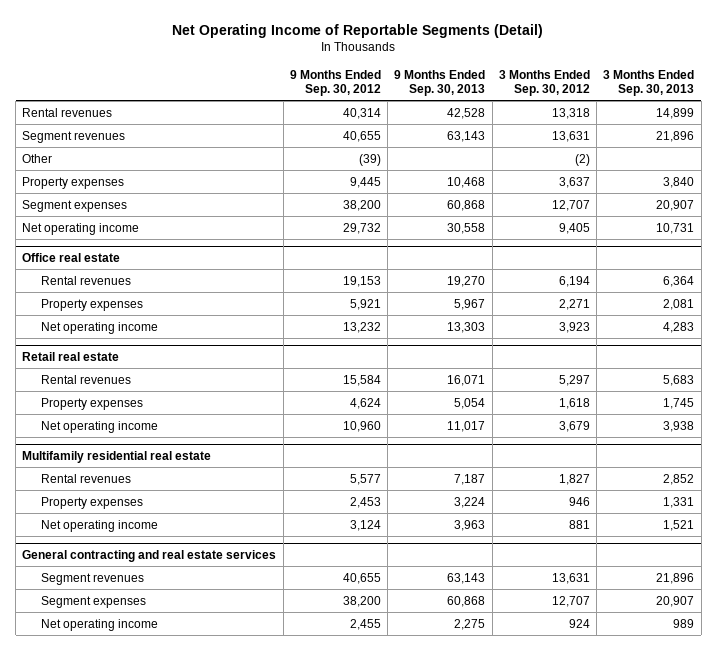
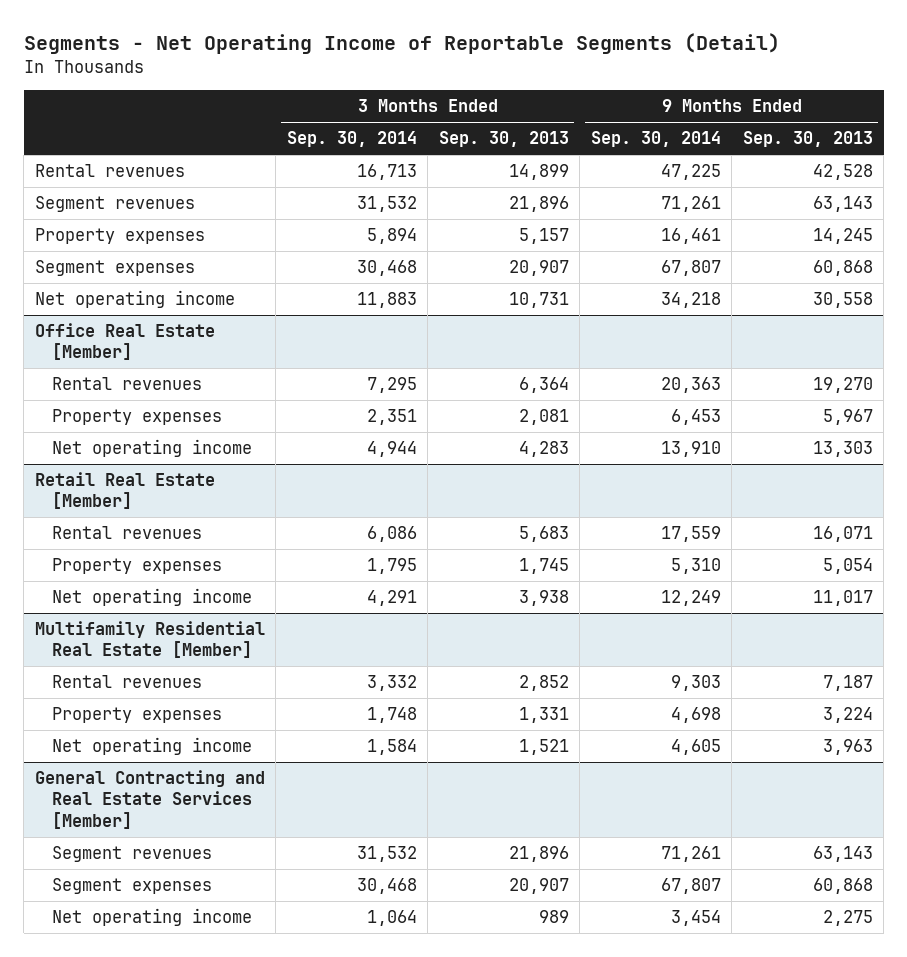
- Net Operating Income of Reportable Segments (Detail)
+ Segments - Net Operating Income of Reportable Segments (Detail)
- | 9 Months Ended Sep. 30, 2012 | 9 Months Ended Sep. 30, 2013 | 3 Months Ended Sep. 30, 2012 | 3 Months Ended Sep. 30, 2013
+ | 3 Months Ended Sep. 30, 2014 | 3 Months Ended Sep. 30, 2013 | 9 Months Ended Sep. 30, 2014 | 9 Months Ended Sep. 30, 2013
- Other | (39) | | (2) |
- Property expenses | 9,445 | 10,468 | 3,637 | 3,840
+ Property expenses | 5,894 | 5,157 | 16,461 | 14,245
- Office real estate
+ Office Real Estate [Member]
- Retail real estate
+ Retail Real Estate [Member]
- Multifamily residential real estate
+ Multifamily Residential Real Estate [Member]
- General contracting and real estate services
+ General Contracting and Real Estate Services [Member]

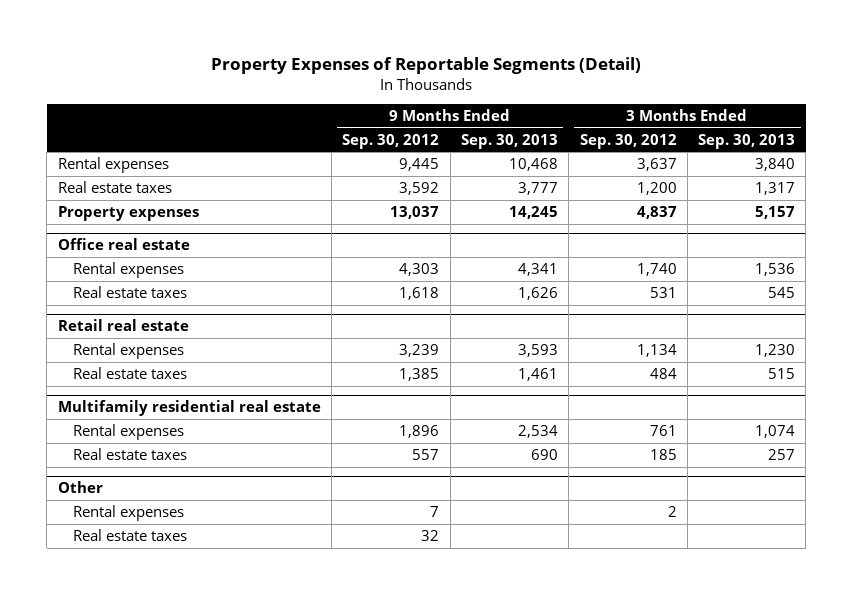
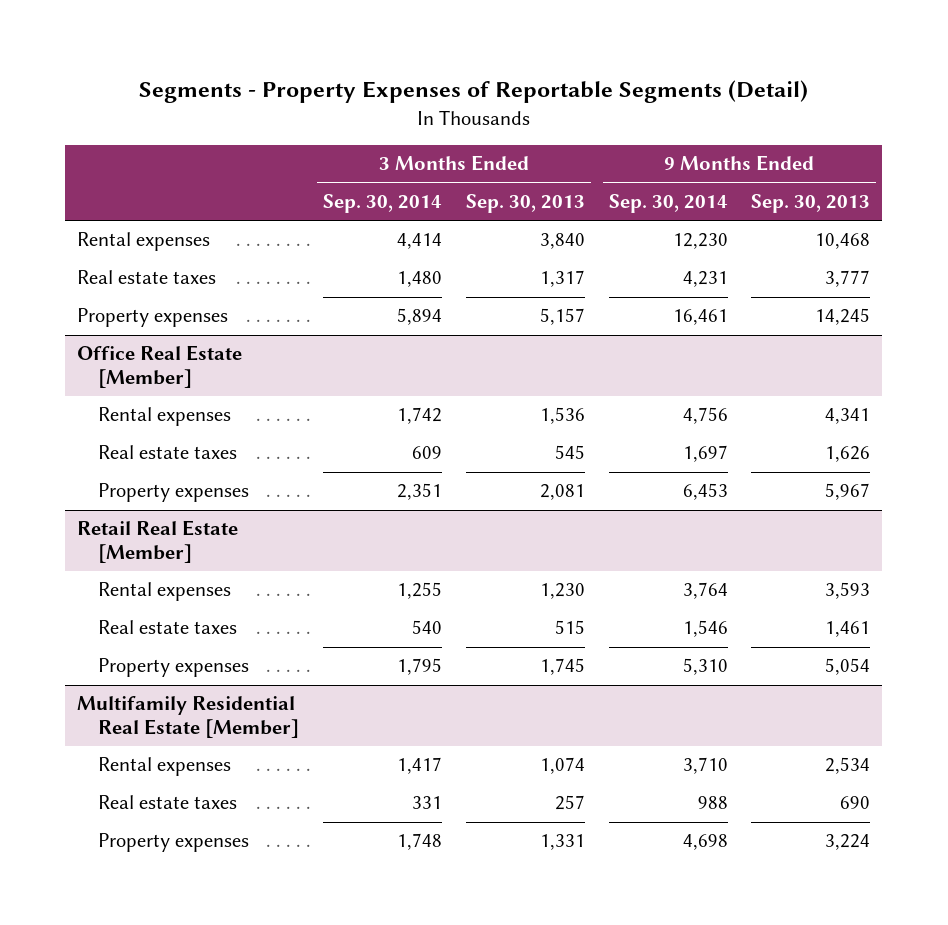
- Property Expenses of Reportable Segments (Detail)
+ Segments - Property Expenses of Reportable Segments (Detail)
- | 9 Months Ended Sep. 30, 2012 | 9 Months Ended Sep. 30, 2013 | 3 Months Ended Sep. 30, 2012 | 3 Months Ended Sep. 30, 2013
+ | 3 Months Ended Sep. 30, 2014 | 3 Months Ended Sep. 30, 2013 | 9 Months Ended Sep. 30, 2014 | 9 Months Ended Sep. 30, 2013
- Office real estate
+ Office Real Estate [Member]
- Retail real estate
+ Property expenses | 2,351 | 2,081 | 6,453 | 5,967
+ Retail Real Estate [Member]
- Multifamily residential real estate
+ Property expenses | 1,795 | 1,745 | 5,310 | 5,054
+ Multifamily Residential Real Estate [Member]
- Other
- Rental expenses | 7 | | 2 |
- Real estate taxes | 32 | | |
+ Property expenses | 1,748 | 1,331 | 4,698 | 3,224

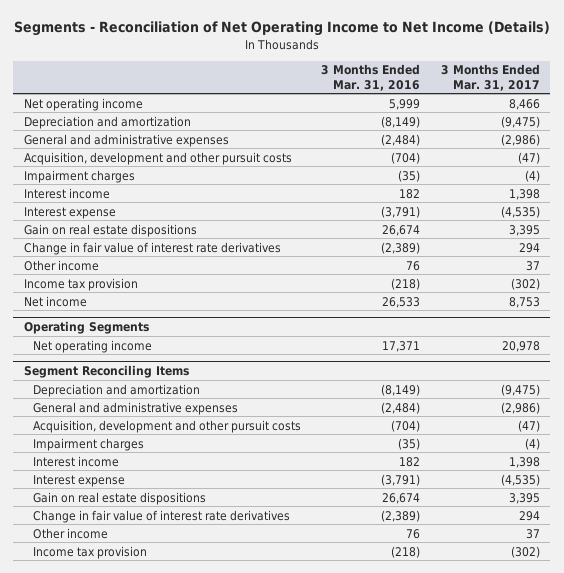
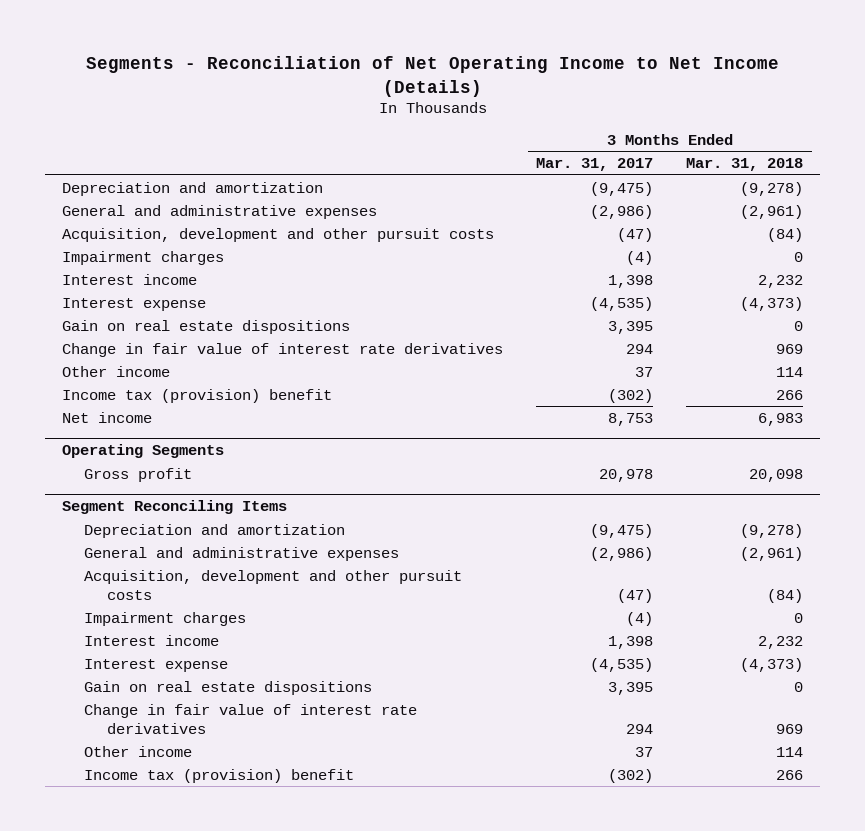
- | 3 Months Ended Mar. 31, 2016 | 3 Months Ended Mar. 31, 2017
+ | 3 Months Ended Mar. 31, 2017 | 3 Months Ended Mar. 31, 2018
- Net operating income | 5,999 | 8,466
- Income tax provision | (218) | (302)
+ Income tax (provision) benefit | (302) | 266
@ Operating Segments
- Net operating income | 17,371 | 20,978
+ Gross profit | 20,978 | 20,098
@ Segment Reconciling Items
- Income tax provision | (218) | (302)
+ Income tax (provision) benefit | (302) | 266

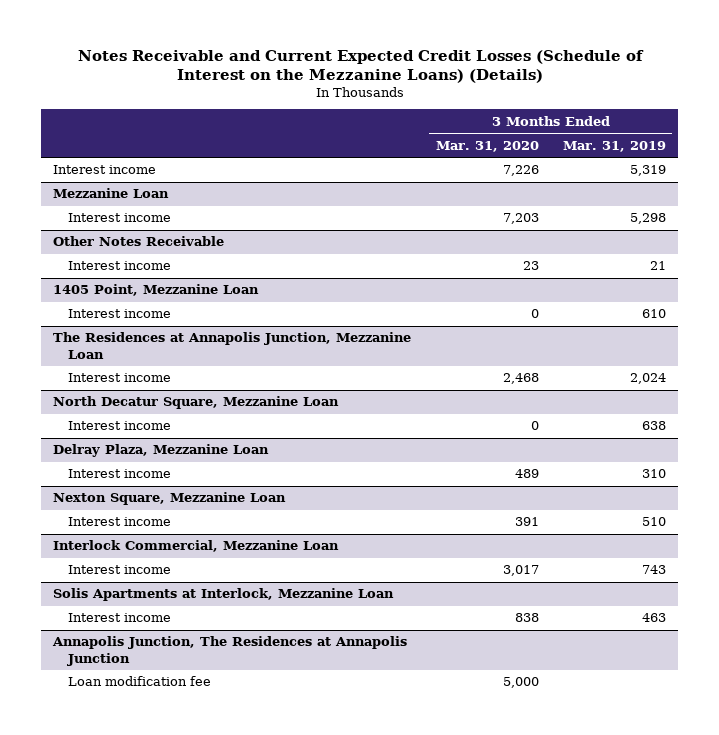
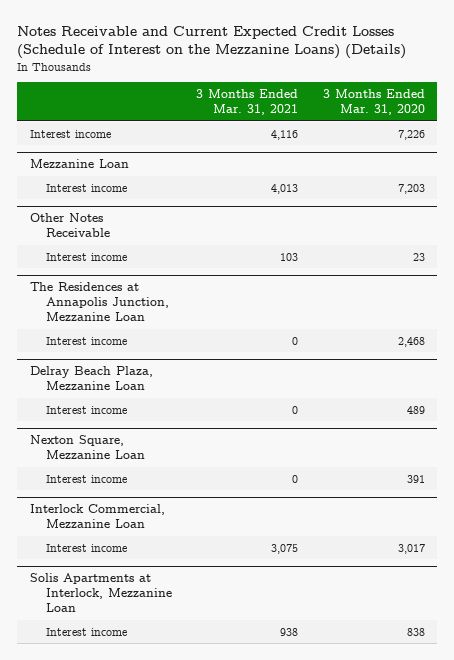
- | 3 Months Ended Mar. 31, 2020 | 3 Months Ended Mar. 31, 2019
+ | 3 Months Ended Mar. 31, 2021 | 3 Months Ended Mar. 31, 2020
- 1405 Point, Mezzanine Loan
- Interest income | 0 | 610
- North Decatur Square, Mezzanine Loan
- Interest income | 0 | 638
- Delray Plaza, Mezzanine Loan
+ Delray Beach Plaza, Mezzanine Loan
- Annapolis Junction, The Residences at Annapolis Junction
- Loan modification fee | 5,000 |

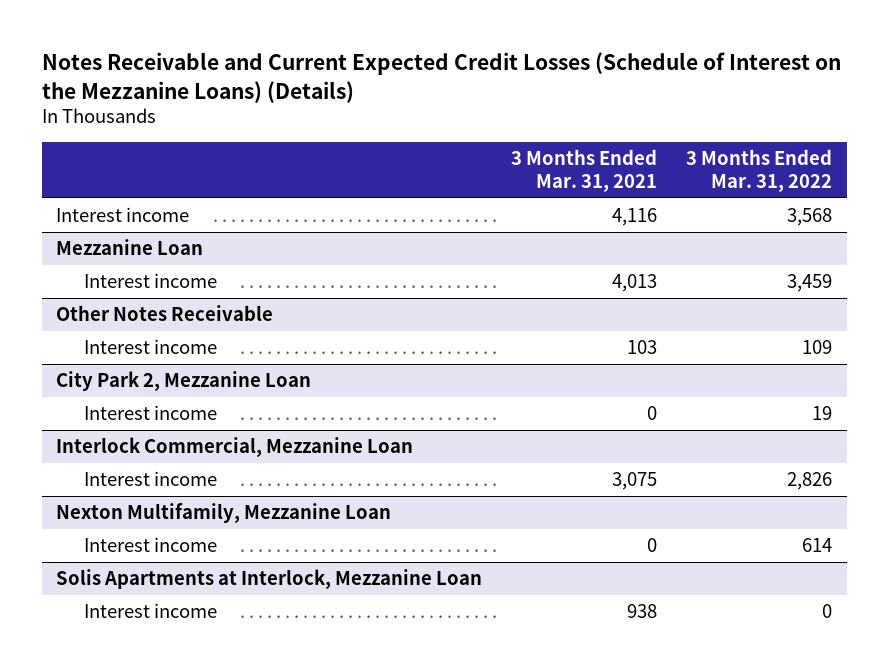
- | 3 Months Ended Mar. 31, 2021 | 3 Months Ended Mar. 31, 2020
+ | 3 Months Ended Mar. 31, 2021 | 3 Months Ended Mar. 31, 2022
- The Residences at Annapolis Junction, Mezzanine Loan
- Interest income | 0 | 2,468
- Delray Beach Plaza, Mezzanine Loan
- Interest income | 0 | 489
- Nexton Square, Mezzanine Loan
+ City Park 2, Mezzanine Loan
+ Nexton Multifamily, Mezzanine Loan
+ Interest income | 0 | 614

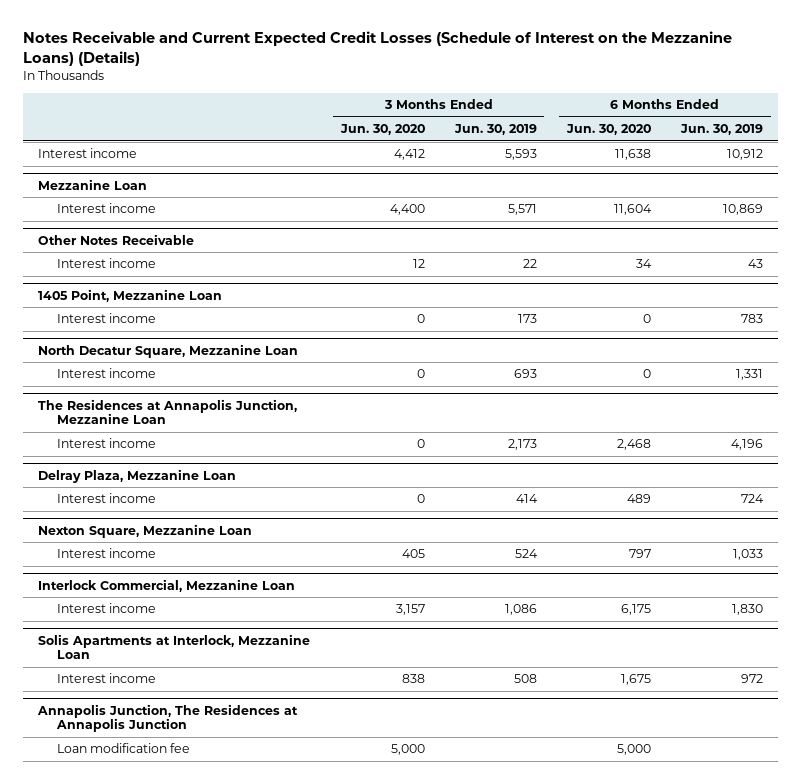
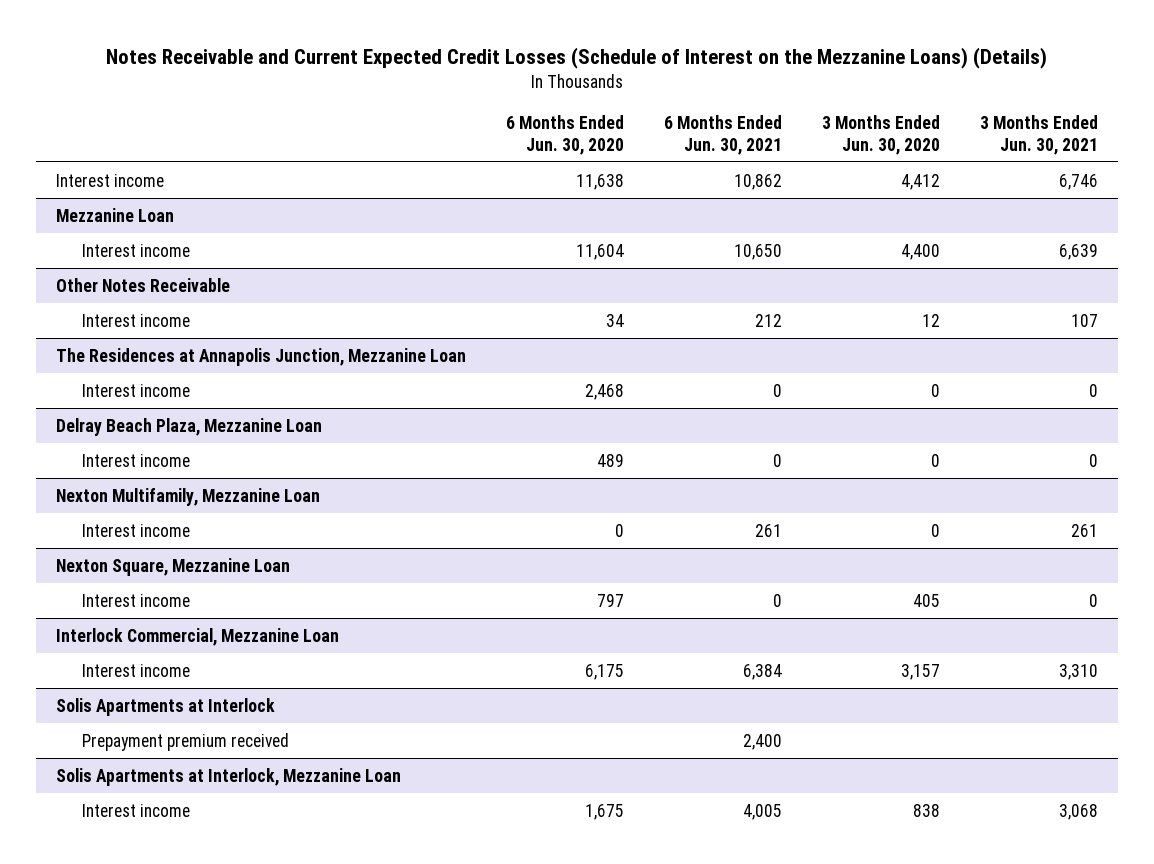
- | 3 Months Ended Jun. 30, 2020 | 3 Months Ended Jun. 30, 2019 | 6 Months Ended Jun. 30, 2020 | 6 Months Ended Jun. 30, 2019
+ | 6 Months Ended Jun. 30, 2020 | 6 Months Ended Jun. 30, 2021 | 3 Months Ended Jun. 30, 2020 | 3 Months Ended Jun. 30, 2021
- 1405 Point, Mezzanine Loan
- Interest income | 0 | 173 | 0 | 783
- North Decatur Square, Mezzanine Loan
- Interest income | 0 | 693 | 0 | 1,331
- Delray Plaza, Mezzanine Loan
+ Delray Beach Plaza, Mezzanine Loan
+ Nexton Multifamily, Mezzanine Loan
+ Interest income | 0 | 261 | 0 | 261
+ Solis Apartments at Interlock
+ Prepayment premium received | | 2,400 | |
- Annapolis Junction, The Residences at Annapolis Junction
- Loan modification fee | 5,000 | | 5,000 |

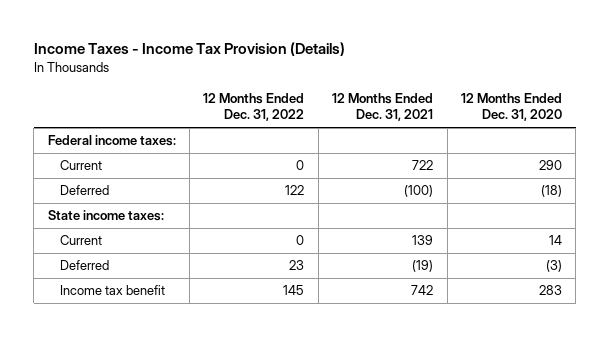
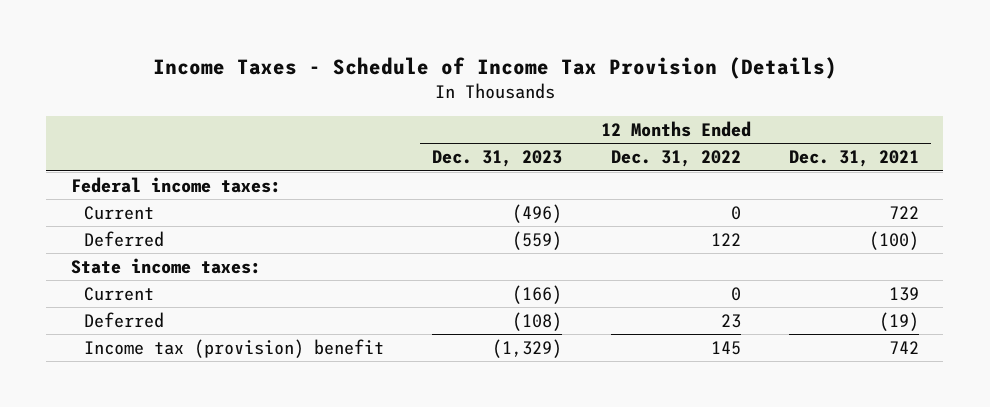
- Income Taxes - Income Tax Provision (Details)
+ Income Taxes - Schedule of Income Tax Provision (Details)
- | 12 Months Ended Dec. 31, 2022 | 12 Months Ended Dec. 31, 2021 | 12 Months Ended Dec. 31, 2020
+ | 12 Months Ended Dec. 31, 2023 | 12 Months Ended Dec. 31, 2022 | 12 Months Ended Dec. 31, 2021
- Income tax benefit | 145 | 742 | 283
+ Income tax (provision) benefit | (1,329) | 145 | 742

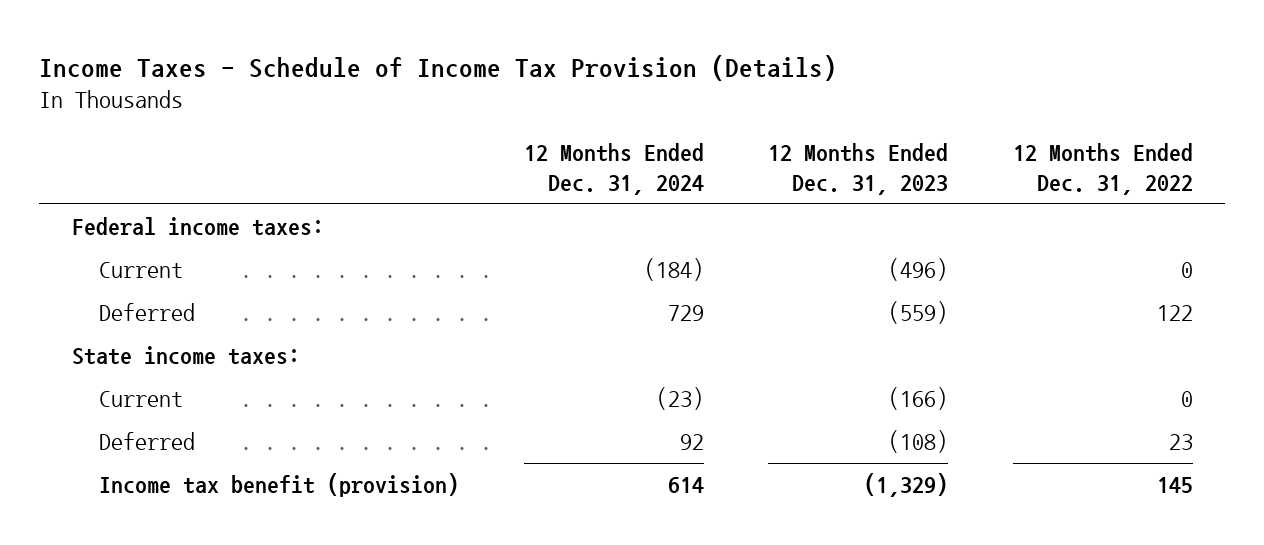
- | 12 Months Ended Dec. 31, 2023 | 12 Months Ended Dec. 31, 2022 | 12 Months Ended Dec. 31, 2021
+ | 12 Months Ended Dec. 31, 2024 | 12 Months Ended Dec. 31, 2023 | 12 Months Ended Dec. 31, 2022
- Income tax (provision) benefit | (1,329) | 145 | 742
+ Income tax benefit (provision) | 614 | (1,329) | 145

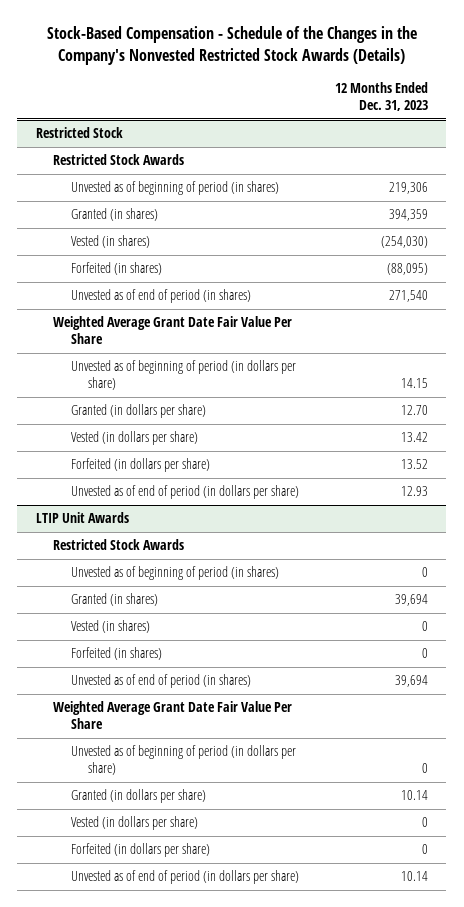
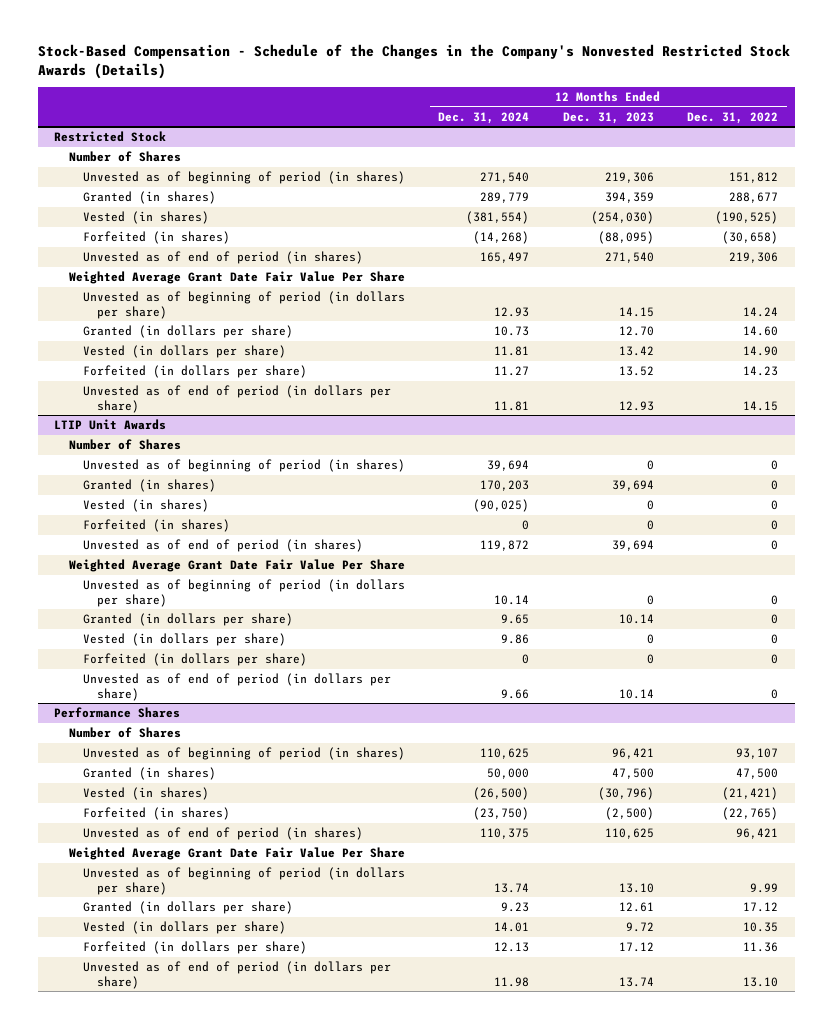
- | 12 Months Ended Dec. 31, 2023
+ | 12 Months Ended Dec. 31, 2024 | 12 Months Ended Dec. 31, 2023 | 12 Months Ended Dec. 31, 2022
@ Restricted Stock
- Restricted Stock Awards
+ Number of Shares
@ LTIP Unit Awards
- Restricted Stock Awards
+ Number of Shares
+ Performance Shares
+ Number of Shares
+ Unvested as of beginning of period (in shares) | 110,625 | 96,421 | 93,107
+ Granted (in shares) | 50,000 | 47,500 | 47,500
+ Vested (in shares) | (26,500) | (30,796) | (21,421)
+ Forfeited (in shares) | (23,750) | (2,500) | (22,765)
+ Unvested as of end of period (in shares) | 110,375 | 110,625 | 96,421
+ Weighted Average Grant Date Fair Value Per Share
+ Unvested as of beginning of period (in dollars per share) | 13.74 | 13.10 | 9.99
+ Granted (in dollars per share) | 9.23 | 12.61 | 17.12
+ Vested (in dollars per share) | 14.01 | 9.72 | 10.35
+ Forfeited (in dollars per share) | 12.13 | 17.12 | 11.36
+ Unvested as of end of period (in dollars per share) | 11.98 | 13.74 | 13.10

